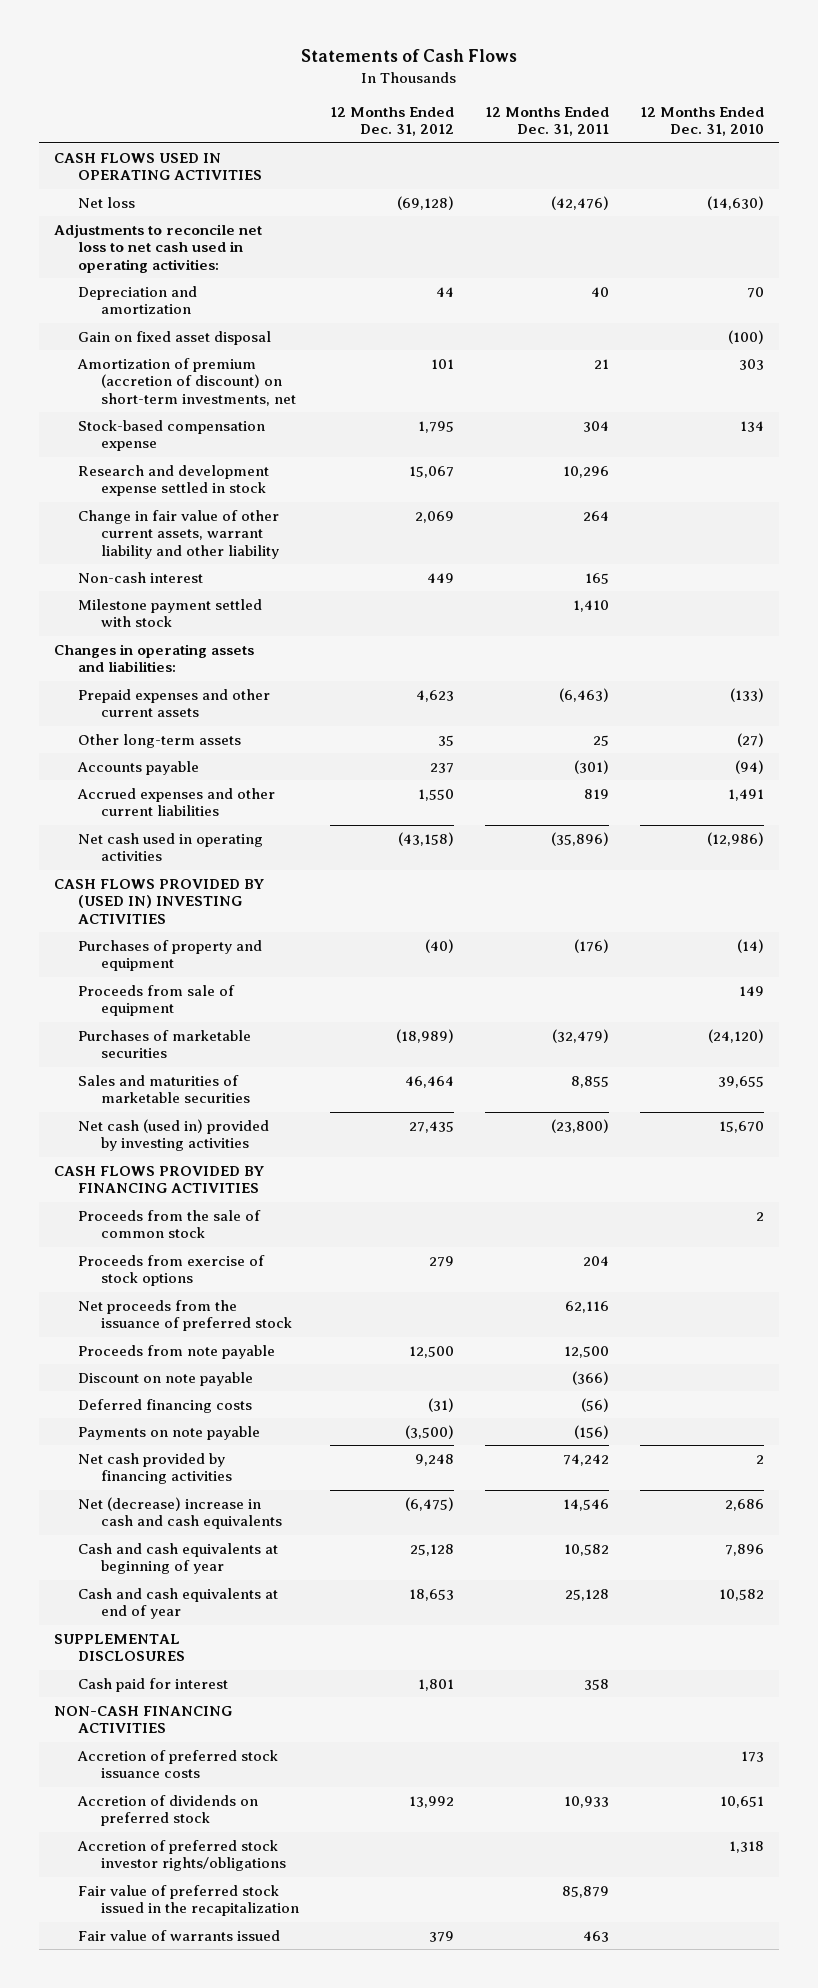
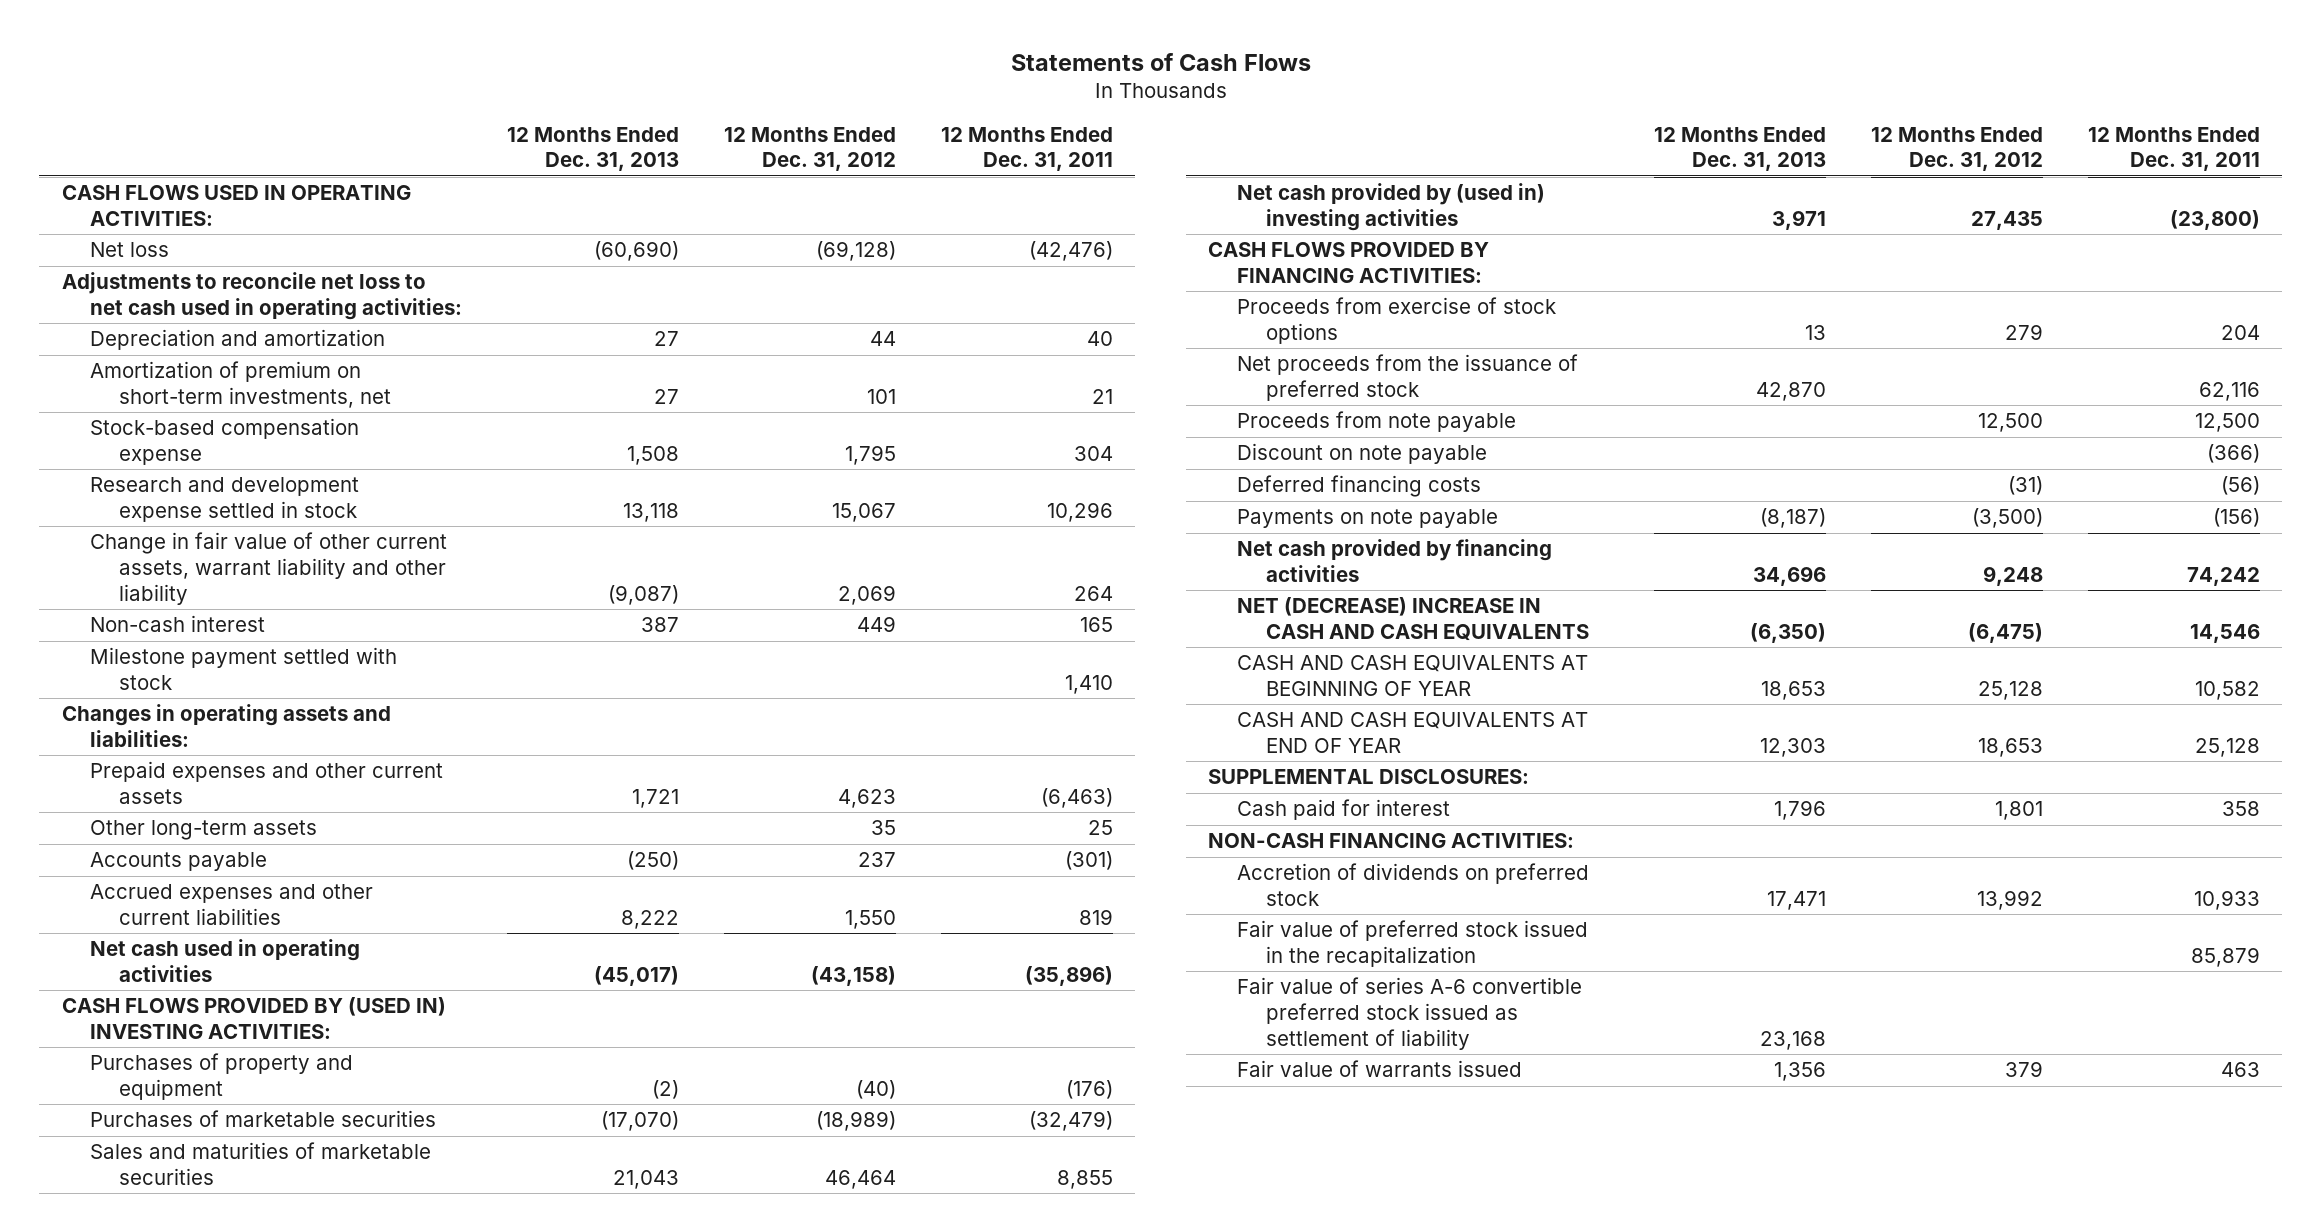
- | 12 Months Ended Dec. 31, 2012 | 12 Months Ended Dec. 31, 2011 | 12 Months Ended Dec. 31, 2010
+ | 12 Months Ended Dec. 31, 2013 | 12 Months Ended Dec. 31, 2012 | 12 Months Ended Dec. 31, 2011
- CASH FLOWS USED IN OPERATING ACTIVITIES
+ CASH FLOWS USED IN OPERATING ACTIVITIES:
- Gain on fixed asset disposal | | | (100)
- Amortization of premium (accretion of discount) on short-term investments, net | 101 | 21 | 303
+ Amortization of premium on short-term investments, net | 27 | 101 | 21
- CASH FLOWS PROVIDED BY (USED IN) INVESTING ACTIVITIES
+ CASH FLOWS PROVIDED BY (USED IN) INVESTING ACTIVITIES:
- Proceeds from sale of equipment | | | 149
- Net cash (used in) provided by investing activities | 27,435 | (23,800) | 15,670
- CASH FLOWS PROVIDED BY FINANCING ACTIVITIES
- Proceeds from the sale of common stock | | | 2
+ Net cash provided by (used in) investing activities | 3,971 | 27,435 | (23,800)
+ CASH FLOWS PROVIDED BY FINANCING ACTIVITIES:
- Net (decrease) increase in cash and cash equivalents | (6,475) | 14,546 | 2,686
- Cash and cash equivalents at beginning of year | 25,128 | 10,582 | 7,896
- Cash and cash equivalents at end of year | 18,653 | 25,128 | 10,582
- SUPPLEMENTAL DISCLOSURES
+ NET (DECREASE) INCREASE IN CASH AND CASH EQUIVALENTS | (6,350) | (6,475) | 14,546
+ CASH AND CASH EQUIVALENTS AT BEGINNING OF YEAR | 18,653 | 25,128 | 10,582
+ CASH AND CASH EQUIVALENTS AT END OF YEAR | 12,303 | 18,653 | 25,128
+ SUPPLEMENTAL DISCLOSURES:
- NON-CASH FINANCING ACTIVITIES
- Accretion of preferred stock issuance costs | | | 173
+ NON-CASH FINANCING ACTIVITIES:
- Accretion of preferred stock investor rights/obligations | | | 1,318
+ Fair value of series A-6 convertible preferred stock issued as settlement of liability | 23,168 | |

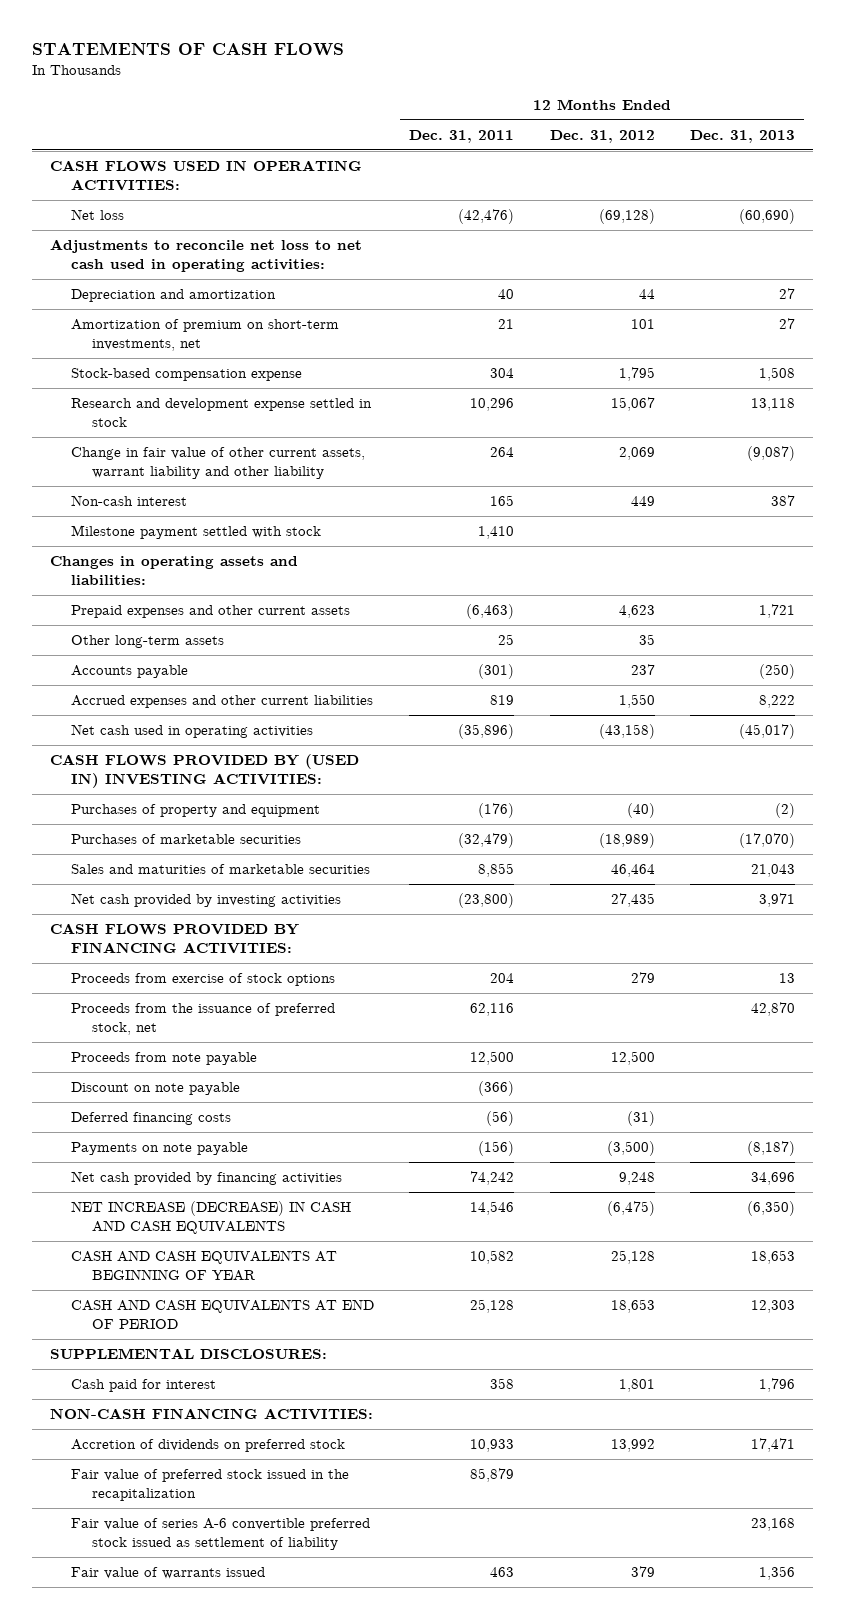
- Statements of Cash Flows
+ STATEMENTS OF CASH FLOWS
- | 12 Months Ended Dec. 31, 2013 | 12 Months Ended Dec. 31, 2012 | 12 Months Ended Dec. 31, 2011
+ | 12 Months Ended Dec. 31, 2011 | 12 Months Ended Dec. 31, 2012 | 12 Months Ended Dec. 31, 2013
- Net cash provided by (used in) investing activities | 3,971 | 27,435 | (23,800)
+ Net cash provided by investing activities | (23,800) | 27,435 | 3,971
- Net proceeds from the issuance of preferred stock | 42,870 | | 62,116
+ Proceeds from the issuance of preferred stock, net | 62,116 | | 42,870
- NET (DECREASE) INCREASE IN CASH AND CASH EQUIVALENTS | (6,350) | (6,475) | 14,546
+ NET INCREASE (DECREASE) IN CASH AND CASH EQUIVALENTS | 14,546 | (6,475) | (6,350)
- CASH AND CASH EQUIVALENTS AT END OF YEAR | 12,303 | 18,653 | 25,128
+ CASH AND CASH EQUIVALENTS AT END OF PERIOD | 25,128 | 18,653 | 12,303

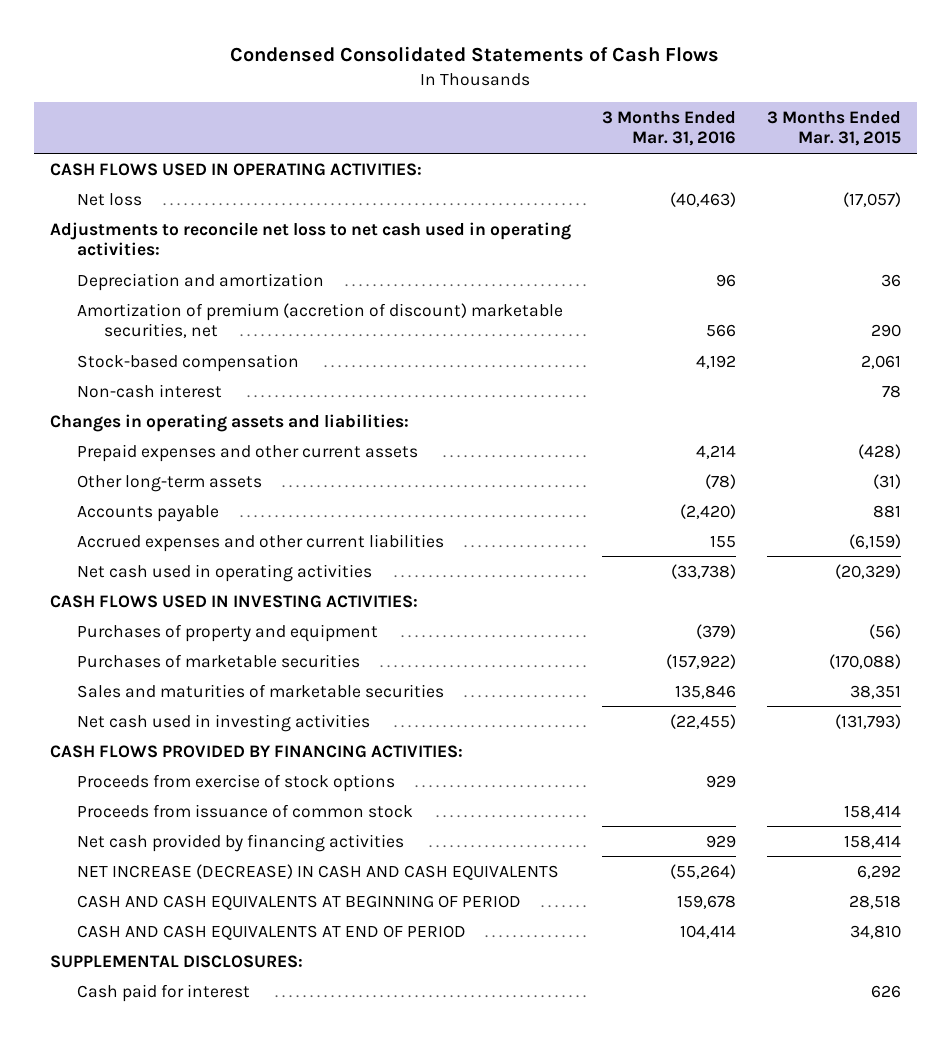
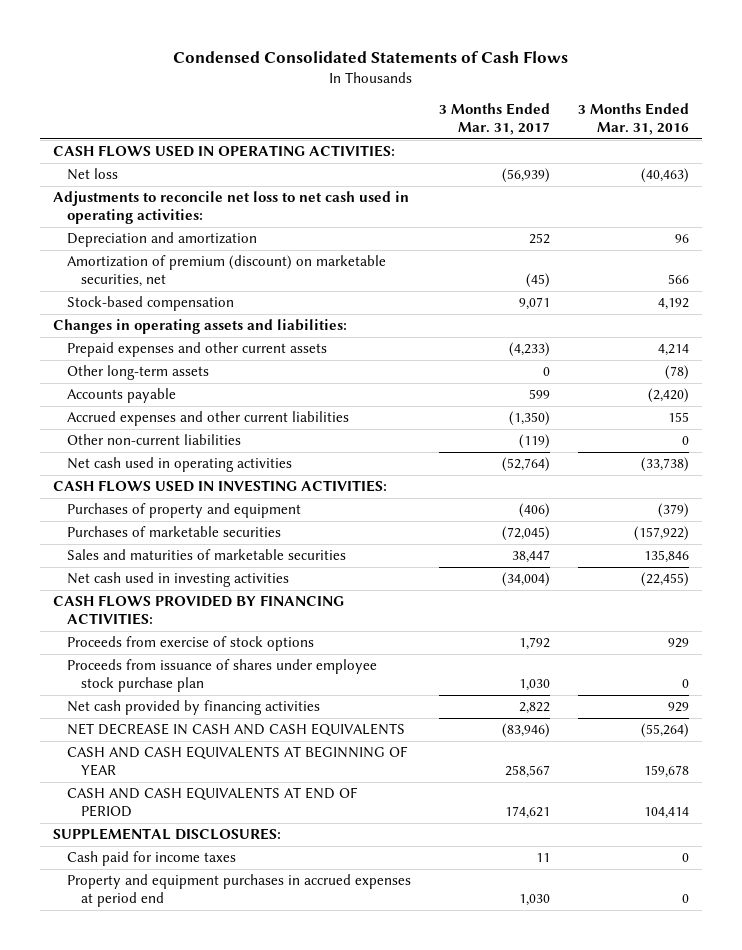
- | 3 Months Ended Mar. 31, 2016 | 3 Months Ended Mar. 31, 2015
+ | 3 Months Ended Mar. 31, 2017 | 3 Months Ended Mar. 31, 2016
- Amortization of premium (accretion of discount) marketable securities, net | 566 | 290
+ Amortization of premium (discount) on marketable securities, net | (45) | 566
- Non-cash interest | | 78
+ Other non-current liabilities | (119) | 0
- Proceeds from issuance of common stock | | 158,414
+ Proceeds from issuance of shares under employee stock purchase plan | 1,030 | 0
- NET INCREASE (DECREASE) IN CASH AND CASH EQUIVALENTS | (55,264) | 6,292
- CASH AND CASH EQUIVALENTS AT BEGINNING OF PERIOD | 159,678 | 28,518
+ NET DECREASE IN CASH AND CASH EQUIVALENTS | (83,946) | (55,264)
+ CASH AND CASH EQUIVALENTS AT BEGINNING OF YEAR | 258,567 | 159,678
- Cash paid for interest | | 626
+ Cash paid for income taxes | 11 | 0
+ Property and equipment purchases in accrued expenses at period end | 1,030 | 0

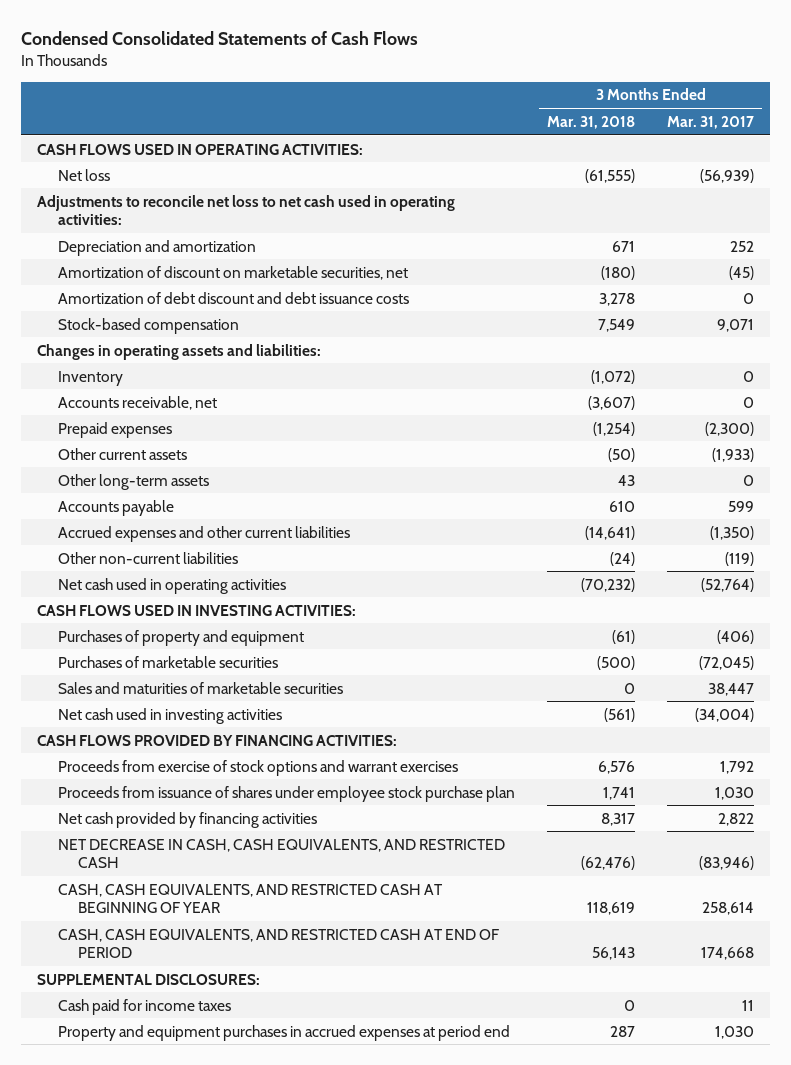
- | 3 Months Ended Mar. 31, 2017 | 3 Months Ended Mar. 31, 2016
+ | 3 Months Ended Mar. 31, 2018 | 3 Months Ended Mar. 31, 2017
- Amortization of premium (discount) on marketable securities, net | (45) | 566
+ Amortization of discount on marketable securities, net | (180) | (45)
+ Amortization of debt discount and debt issuance costs | 3,278 | 0
- Prepaid expenses and other current assets | (4,233) | 4,214
+ Inventory | (1,072) | 0
+ Accounts receivable, net | (3,607) | 0
+ Prepaid expenses | (1,254) | (2,300)
+ Other current assets | (50) | (1,933)
- Proceeds from exercise of stock options | 1,792 | 929
+ Proceeds from exercise of stock options and warrant exercises | 6,576 | 1,792
- NET DECREASE IN CASH AND CASH EQUIVALENTS | (83,946) | (55,264)
- CASH AND CASH EQUIVALENTS AT BEGINNING OF YEAR | 258,567 | 159,678
- CASH AND CASH EQUIVALENTS AT END OF PERIOD | 174,621 | 104,414
+ NET DECREASE IN CASH, CASH EQUIVALENTS, AND RESTRICTED CASH | (62,476) | (83,946)
+ CASH, CASH EQUIVALENTS, AND RESTRICTED CASH AT BEGINNING OF YEAR | 118,619 | 258,614
+ CASH, CASH EQUIVALENTS, AND RESTRICTED CASH AT END OF PERIOD | 56,143 | 174,668

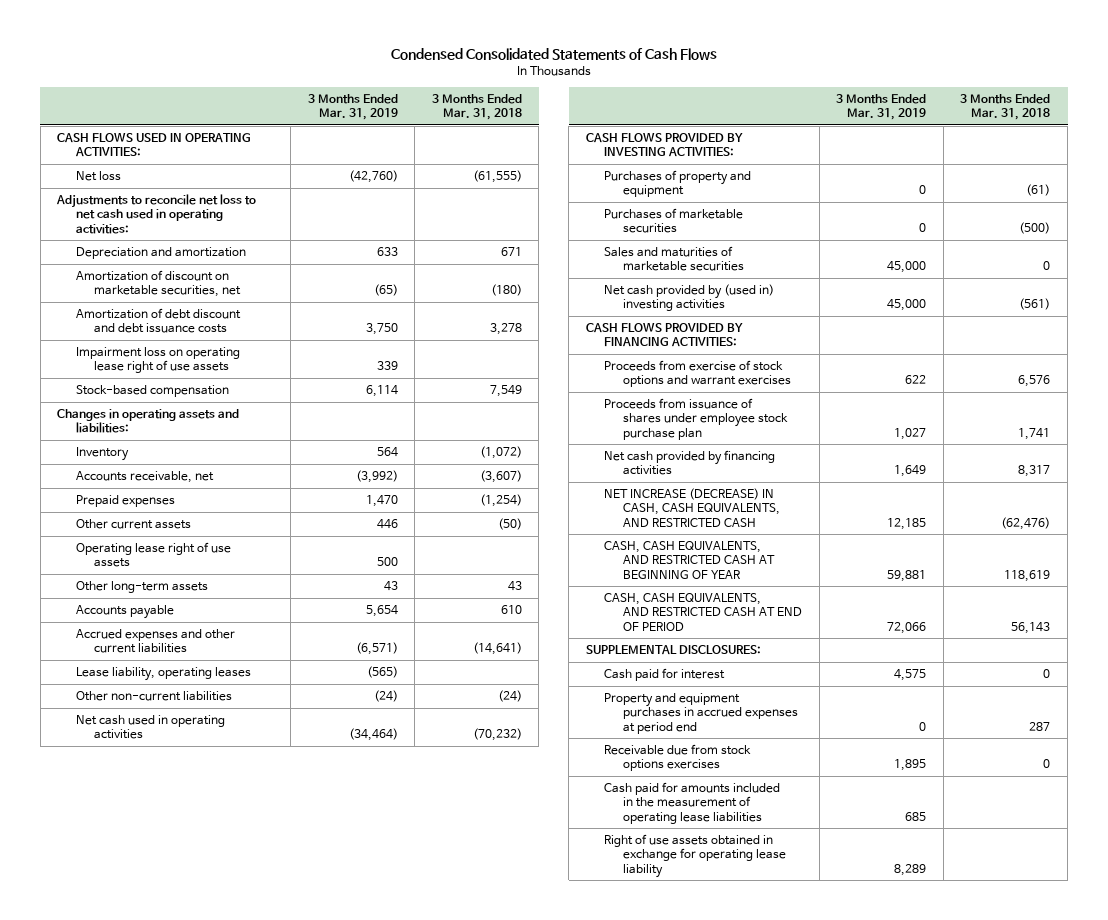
- | 3 Months Ended Mar. 31, 2018 | 3 Months Ended Mar. 31, 2017
+ | 3 Months Ended Mar. 31, 2019 | 3 Months Ended Mar. 31, 2018
+ Impairment loss on operating lease right of use assets | 339 |
+ Operating lease right of use assets | 500 |
+ Lease liability, operating leases | (565) |
- CASH FLOWS USED IN INVESTING ACTIVITIES:
+ CASH FLOWS PROVIDED BY INVESTING ACTIVITIES:
- Net cash used in investing activities | (561) | (34,004)
+ Net cash provided by (used in) investing activities | 45,000 | (561)
- NET DECREASE IN CASH, CASH EQUIVALENTS, AND RESTRICTED CASH | (62,476) | (83,946)
+ NET INCREASE (DECREASE) IN CASH, CASH EQUIVALENTS, AND RESTRICTED CASH | 12,185 | (62,476)
- Cash paid for income taxes | 0 | 11
+ Cash paid for interest | 4,575 | 0
+ Receivable due from stock options exercises | 1,895 | 0
+ Cash paid for amounts included in the measurement of operating lease liabilities | 685 |
+ Right of use assets obtained in exchange for operating lease liability | 8,289 |

